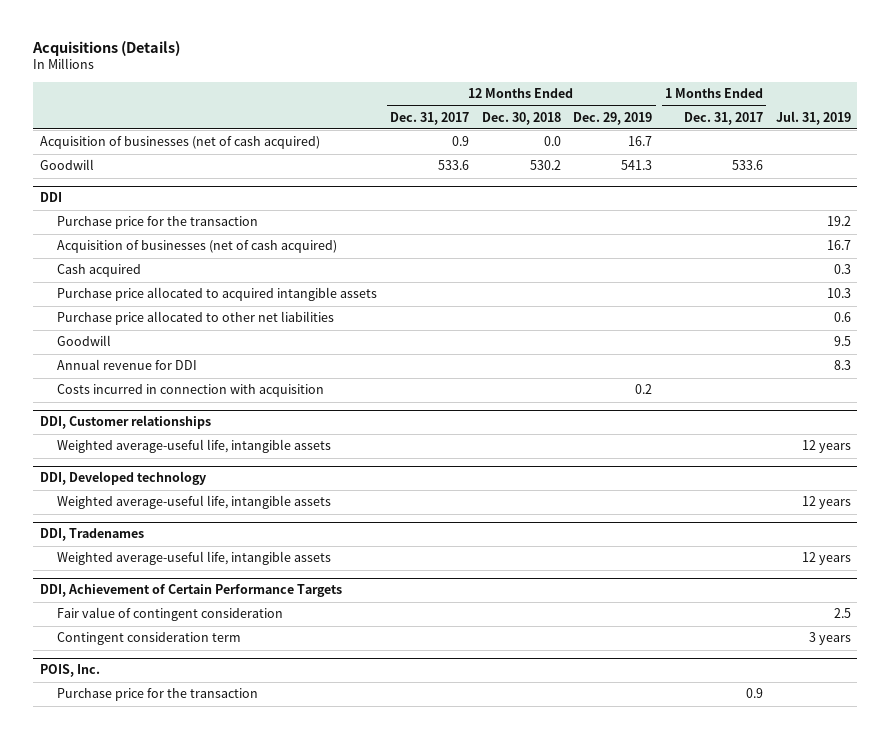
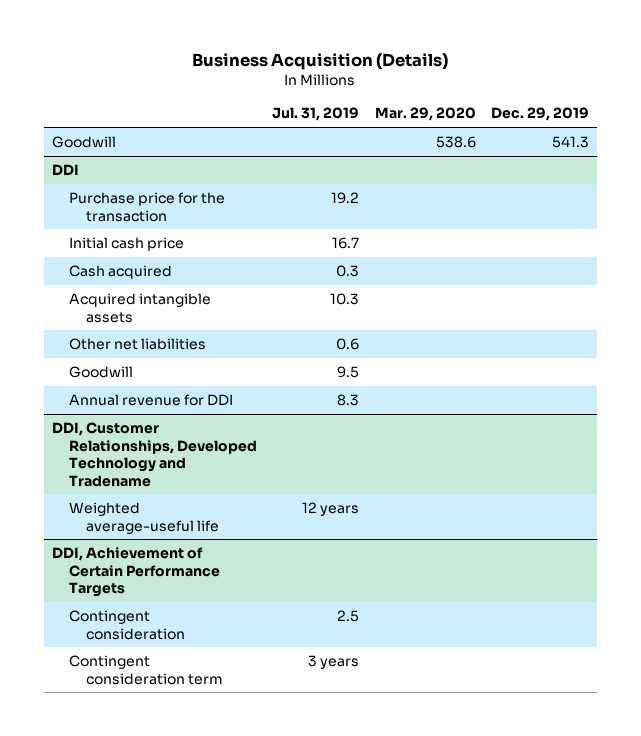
- Acquisitions (Details)
+ Business Acquisition (Details)
- | 12 Months Ended Dec. 31, 2017 | 12 Months Ended Dec. 30, 2018 | 12 Months Ended Dec. 29, 2019 | 1 Months Ended Dec. 31, 2017 | Jul. 31, 2019
+ | Jul. 31, 2019 | Mar. 29, 2020 | Dec. 29, 2019
- Acquisition of businesses (net of cash acquired) | 0.9 | 0.0 | 16.7 | |
@ DDI
- Acquisition of businesses (net of cash acquired) | | | | | 16.7
+ Initial cash price | 16.7 | |
- Purchase price allocated to acquired intangible assets | | | | | 10.3
- Purchase price allocated to other net liabilities | | | | | 0.6
+ Acquired intangible assets | 10.3 | |
+ Other net liabilities | 0.6 | |
- Costs incurred in connection with acquisition | | | 0.2 | |
- DDI, Customer relationships
- Weighted average-useful life, intangible assets | | | | | 12 years
- DDI, Developed technology
- Weighted average-useful life, intangible assets | | | | | 12 years
- DDI, Tradenames
- Weighted average-useful life, intangible assets | | | | | 12 years
+ DDI, Customer Relationships, Developed Technology and Tradename
+ Weighted average-useful life | 12 years | |
@ DDI, Achievement of Certain Performance Targets
- Fair value of contingent consideration | | | | | 2.5
+ Contingent consideration | 2.5 | |
- POIS, Inc.
- Purchase price for the transaction | | | | 0.9 |

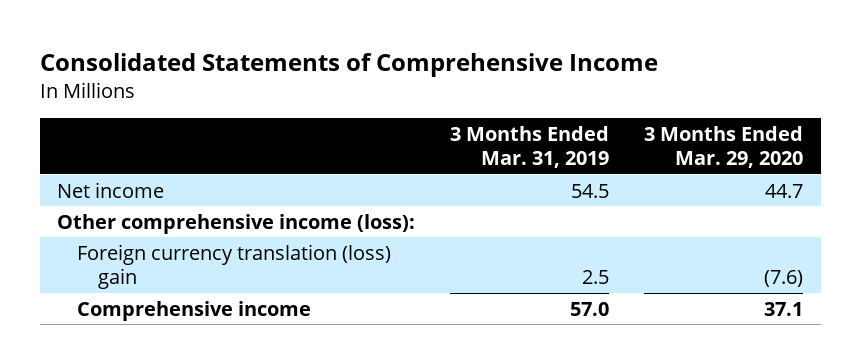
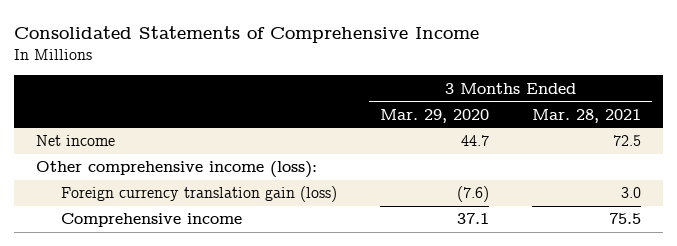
- | 3 Months Ended Mar. 31, 2019 | 3 Months Ended Mar. 29, 2020
+ | 3 Months Ended Mar. 29, 2020 | 3 Months Ended Mar. 28, 2021
- Foreign currency translation (loss) gain | 2.5 | (7.6)
+ Foreign currency translation gain (loss) | (7.6) | 3.0

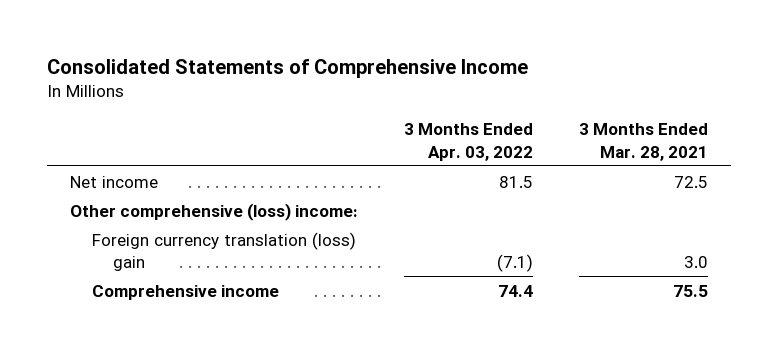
- | 3 Months Ended Mar. 29, 2020 | 3 Months Ended Mar. 28, 2021
+ | 3 Months Ended Apr. 03, 2022 | 3 Months Ended Mar. 28, 2021
- Other comprehensive income (loss):
- Foreign currency translation gain (loss) | (7.6) | 3.0
+ Other comprehensive (loss) income:
+ Foreign currency translation (loss) gain | (7.1) | 3.0

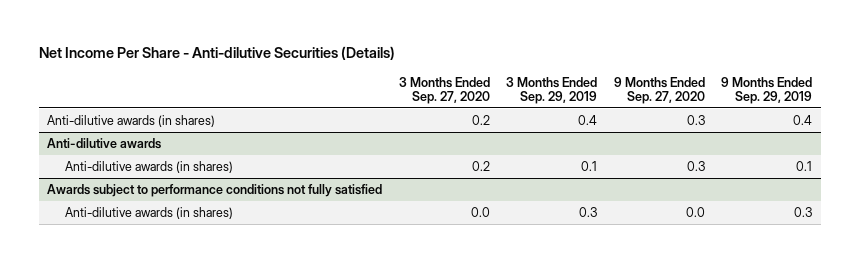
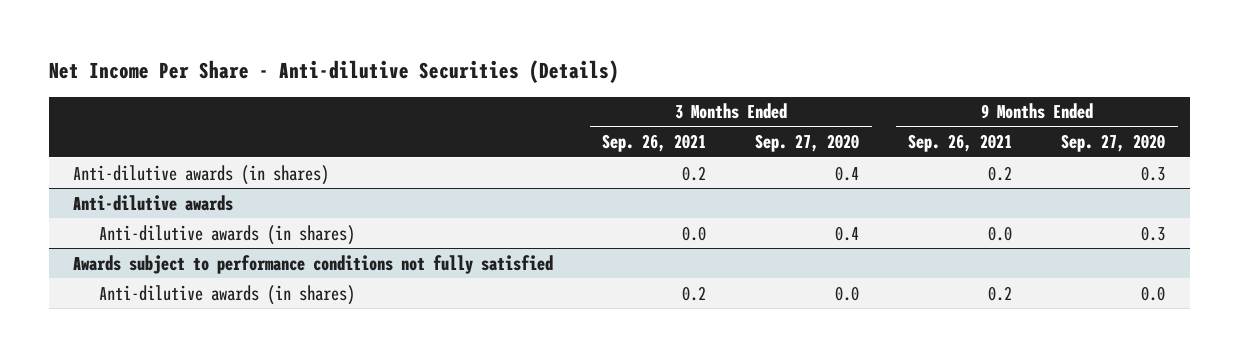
- | 3 Months Ended Sep. 27, 2020 | 3 Months Ended Sep. 29, 2019 | 9 Months Ended Sep. 27, 2020 | 9 Months Ended Sep. 29, 2019
+ | 3 Months Ended Sep. 26, 2021 | 3 Months Ended Sep. 27, 2020 | 9 Months Ended Sep. 26, 2021 | 9 Months Ended Sep. 27, 2020
- Anti-dilutive awards (in shares) | 0.2 | 0.4 | 0.3 | 0.4
+ Anti-dilutive awards (in shares) | 0.2 | 0.4 | 0.2 | 0.3
@ Anti-dilutive awards
- Anti-dilutive awards (in shares) | 0.2 | 0.1 | 0.3 | 0.1
+ Anti-dilutive awards (in shares) | 0.0 | 0.4 | 0.0 | 0.3

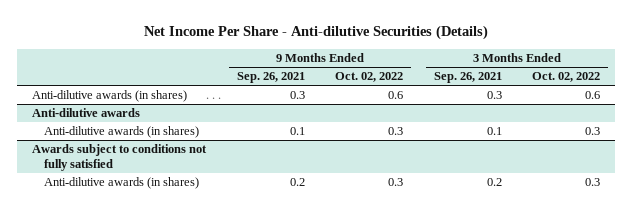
- | 3 Months Ended Sep. 26, 2021 | 3 Months Ended Sep. 27, 2020 | 9 Months Ended Sep. 26, 2021 | 9 Months Ended Sep. 27, 2020
+ | 9 Months Ended Sep. 26, 2021 | 9 Months Ended Oct. 02, 2022 | 3 Months Ended Sep. 26, 2021 | 3 Months Ended Oct. 02, 2022
- Anti-dilutive awards (in shares) | 0.2 | 0.4 | 0.2 | 0.3
+ Anti-dilutive awards (in shares) | 0.3 | 0.6 | 0.3 | 0.6
@ Anti-dilutive awards
- Anti-dilutive awards (in shares) | 0.0 | 0.4 | 0.0 | 0.3
- Awards subject to performance conditions not fully satisfied
@ Anti-dilutive awards
+ Anti-dilutive awards (in shares) | 0.1 | 0.3 | 0.1 | 0.3
+ Awards subject to conditions not fully satisfied

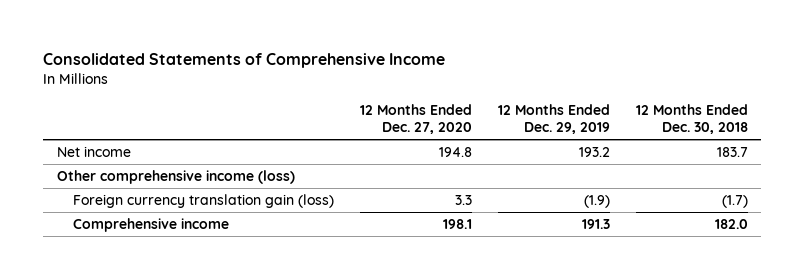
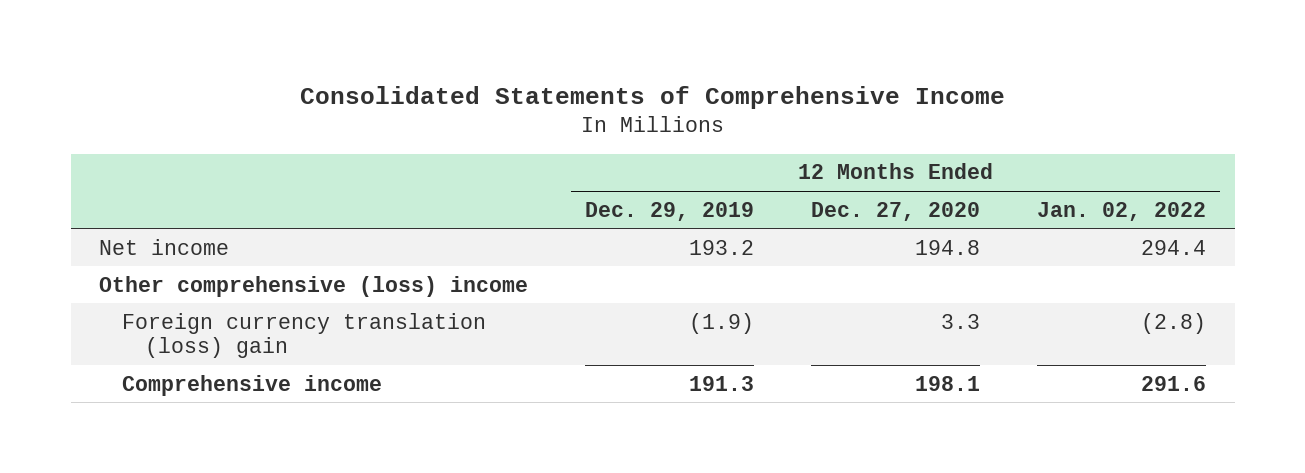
- | 12 Months Ended Dec. 27, 2020 | 12 Months Ended Dec. 29, 2019 | 12 Months Ended Dec. 30, 2018
+ | 12 Months Ended Dec. 29, 2019 | 12 Months Ended Dec. 27, 2020 | 12 Months Ended Jan. 02, 2022
- Other comprehensive income (loss)
- Foreign currency translation gain (loss) | 3.3 | (1.9) | (1.7)
+ Other comprehensive (loss) income
+ Foreign currency translation (loss) gain | (1.9) | 3.3 | (2.8)

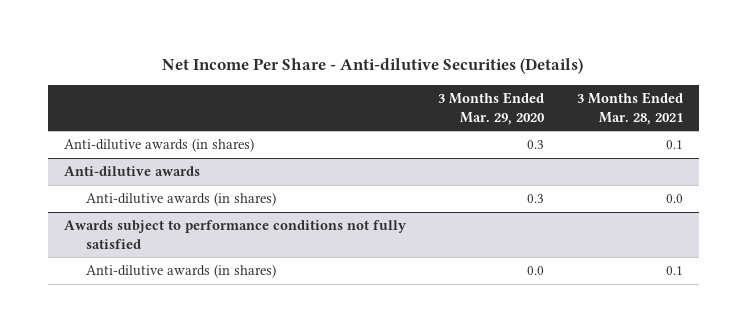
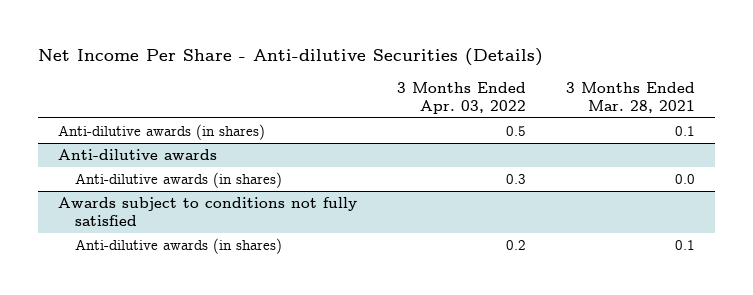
- | 3 Months Ended Mar. 29, 2020 | 3 Months Ended Mar. 28, 2021
+ | 3 Months Ended Apr. 03, 2022 | 3 Months Ended Mar. 28, 2021
- Awards subject to performance conditions not fully satisfied
+ Awards subject to conditions not fully satisfied

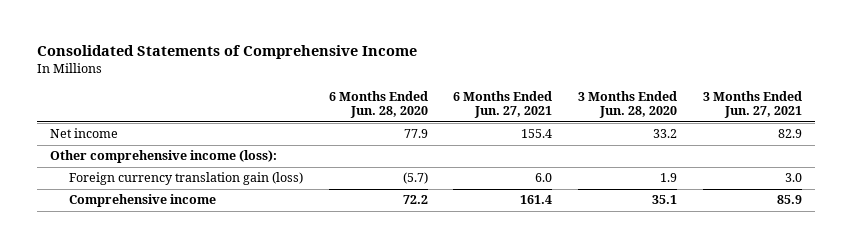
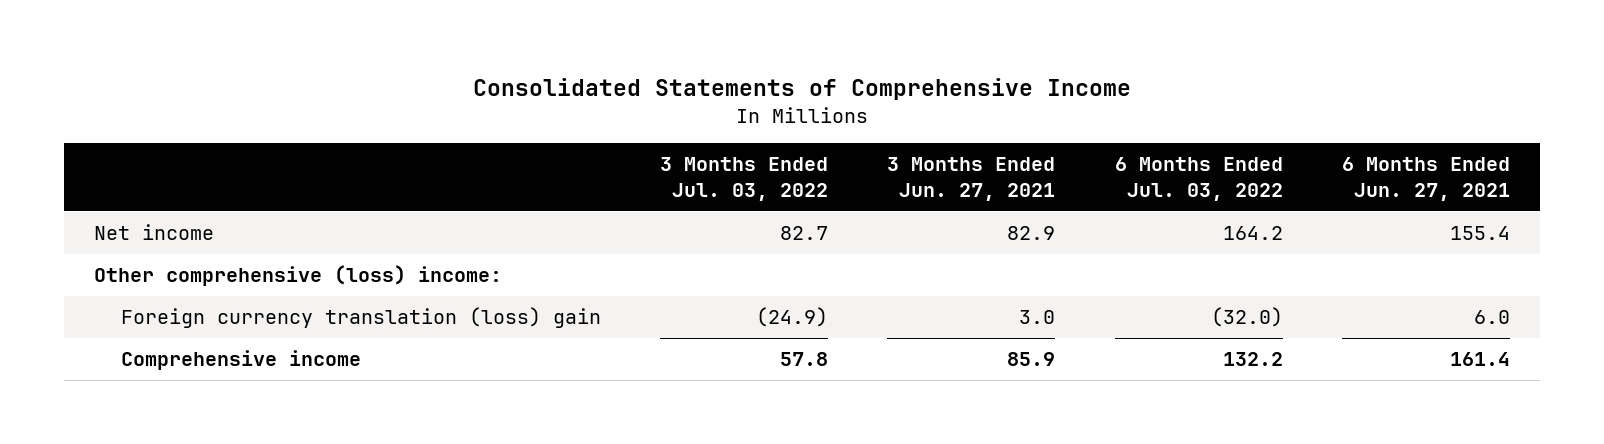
- | 6 Months Ended Jun. 28, 2020 | 6 Months Ended Jun. 27, 2021 | 3 Months Ended Jun. 28, 2020 | 3 Months Ended Jun. 27, 2021
+ | 3 Months Ended Jul. 03, 2022 | 3 Months Ended Jun. 27, 2021 | 6 Months Ended Jul. 03, 2022 | 6 Months Ended Jun. 27, 2021
- Other comprehensive income (loss):
- Foreign currency translation gain (loss) | (5.7) | 6.0 | 1.9 | 3.0
+ Other comprehensive (loss) income:
+ Foreign currency translation (loss) gain | (24.9) | 3.0 | (32.0) | 6.0

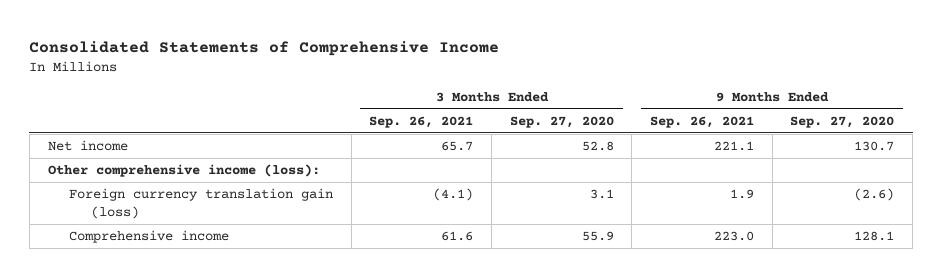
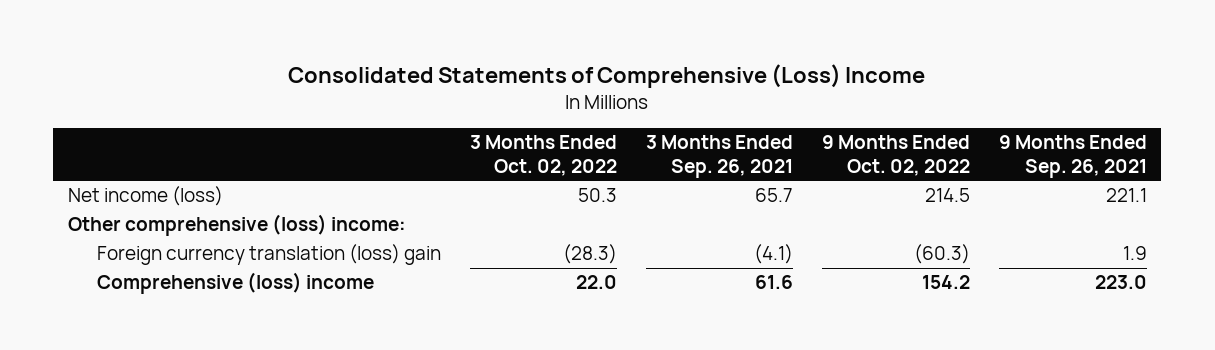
- Consolidated Statements of Comprehensive Income
+ Consolidated Statements of Comprehensive (Loss) Income
- | 3 Months Ended Sep. 26, 2021 | 3 Months Ended Sep. 27, 2020 | 9 Months Ended Sep. 26, 2021 | 9 Months Ended Sep. 27, 2020
+ | 3 Months Ended Oct. 02, 2022 | 3 Months Ended Sep. 26, 2021 | 9 Months Ended Oct. 02, 2022 | 9 Months Ended Sep. 26, 2021
- Net income | 65.7 | 52.8 | 221.1 | 130.7
- Other comprehensive income (loss):
- Foreign currency translation gain (loss) | (4.1) | 3.1 | 1.9 | (2.6)
- Comprehensive income | 61.6 | 55.9 | 223.0 | 128.1
+ Net income (loss) | 50.3 | 65.7 | 214.5 | 221.1
+ Other comprehensive (loss) income:
+ Foreign currency translation (loss) gain | (28.3) | (4.1) | (60.3) | 1.9
+ Comprehensive (loss) income | 22.0 | 61.6 | 154.2 | 223.0

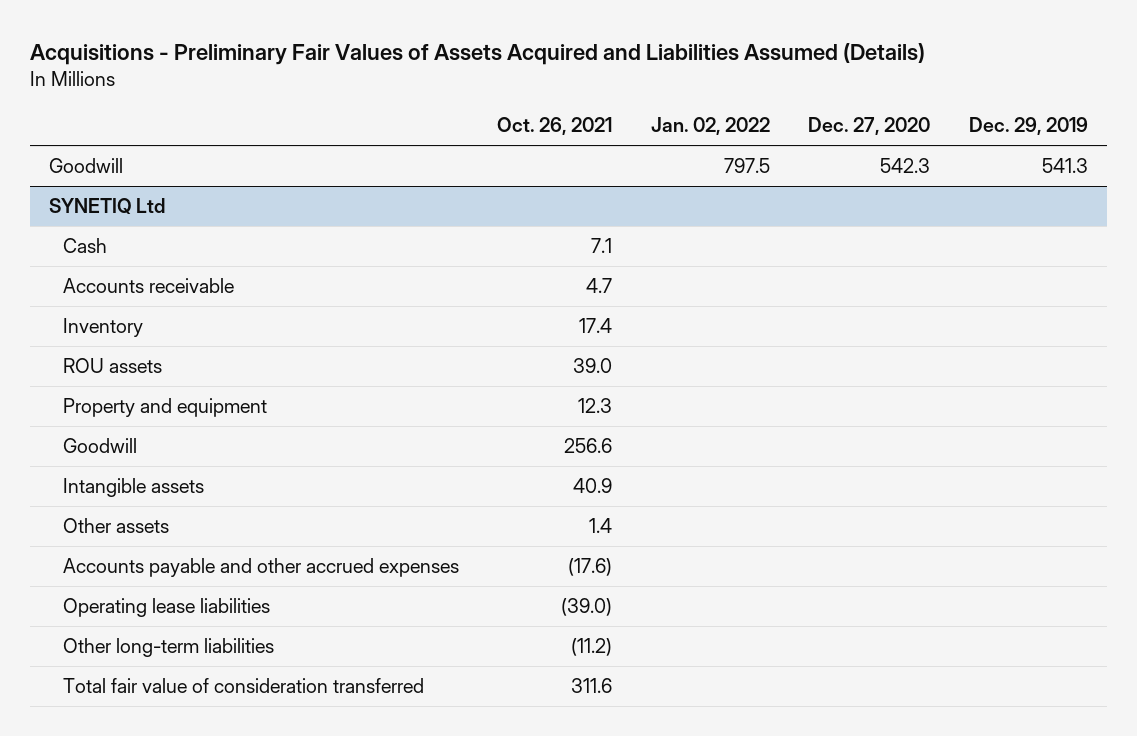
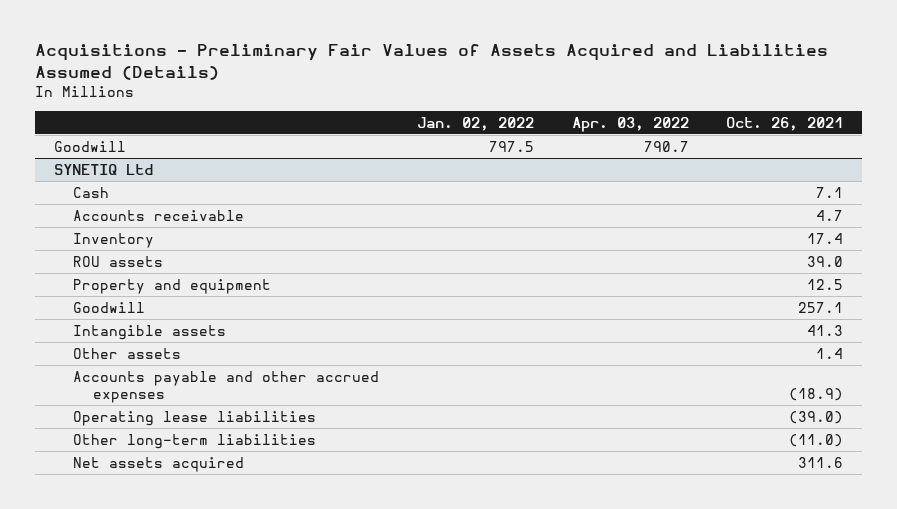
- | Oct. 26, 2021 | Jan. 02, 2022 | Dec. 27, 2020 | Dec. 29, 2019
+ | Jan. 02, 2022 | Apr. 03, 2022 | Oct. 26, 2021
@ SYNETIQ Ltd
- Property and equipment | 12.3 | | |
- Goodwill | 256.6 | | |
- Intangible assets | 40.9 | | |
+ Property and equipment | | | 12.5
+ Goodwill | | | 257.1
+ Intangible assets | | | 41.3
- Accounts payable and other accrued expenses | (17.6) | | |
+ Accounts payable and other accrued expenses | | | (18.9)
- Other long-term liabilities | (11.2) | | |
- Total fair value of consideration transferred | 311.6 | | |
+ Other long-term liabilities | | | (11.0)
+ Net assets acquired | | | 311.6

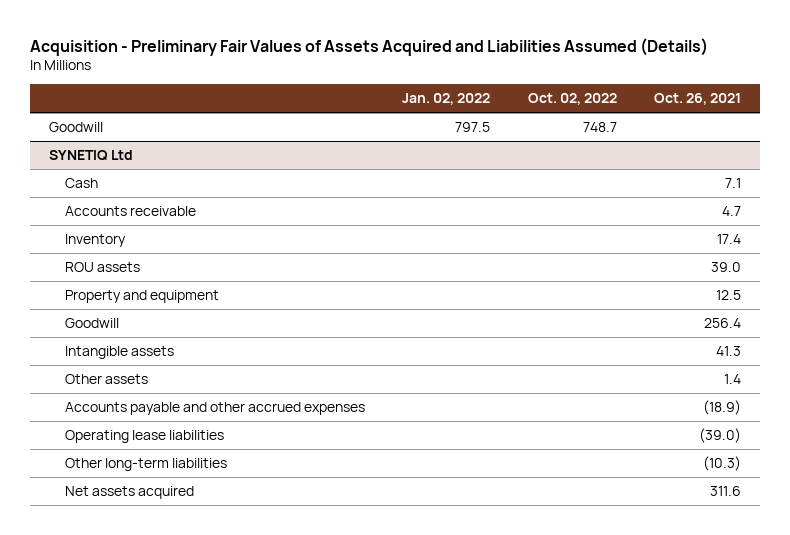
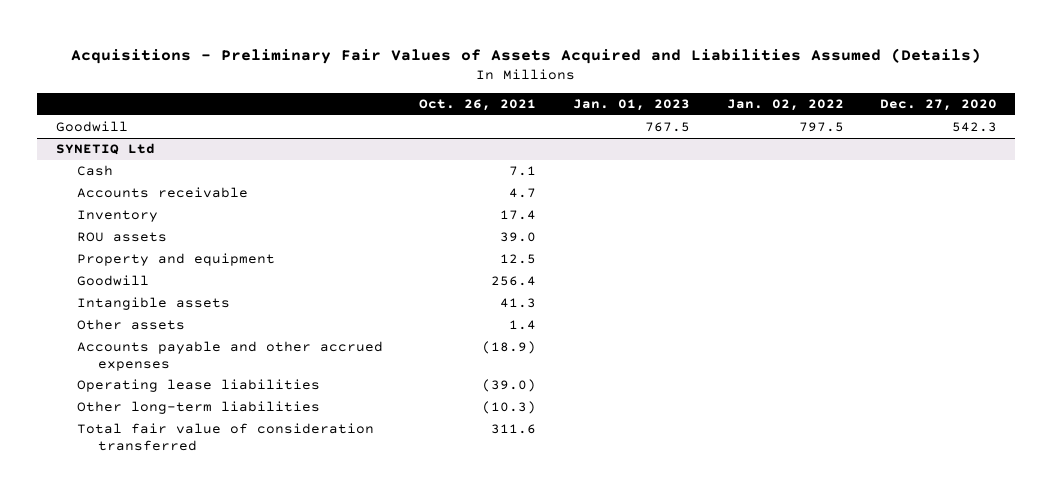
- Acquisition - Preliminary Fair Values of Assets Acquired and Liabilities Assumed (Details)
+ Acquisitions - Preliminary Fair Values of Assets Acquired and Liabilities Assumed (Details)
- | Jan. 02, 2022 | Oct. 02, 2022 | Oct. 26, 2021
+ | Oct. 26, 2021 | Jan. 01, 2023 | Jan. 02, 2022 | Dec. 27, 2020
@ SYNETIQ Ltd
- Net assets acquired | | | 311.6
+ Total fair value of consideration transferred | 311.6 | | |

